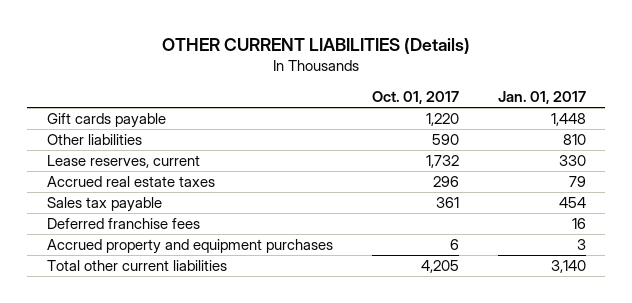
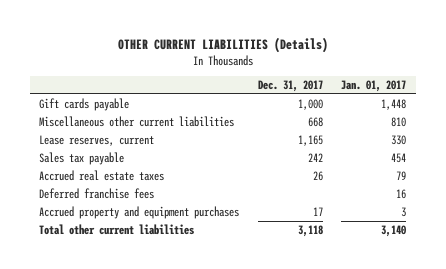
- | Oct. 01, 2017 | Jan. 01, 2017
+ | Dec. 31, 2017 | Jan. 01, 2017
- Other liabilities | 590 | 810
+ Miscellaneous other current liabilities | 668 | 810
moved down: Accrued real estate taxes | 26 | 79

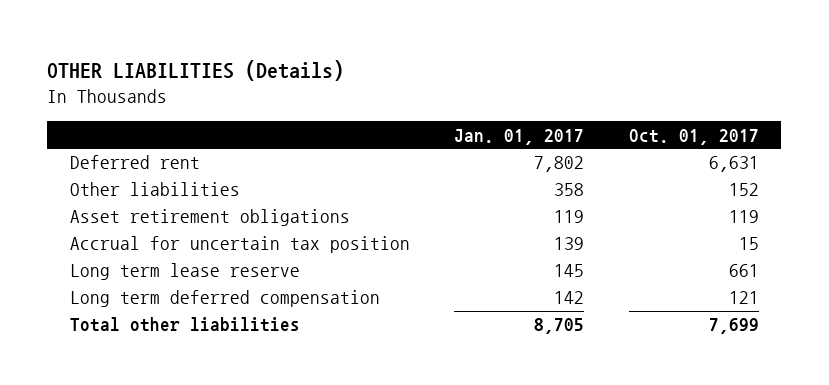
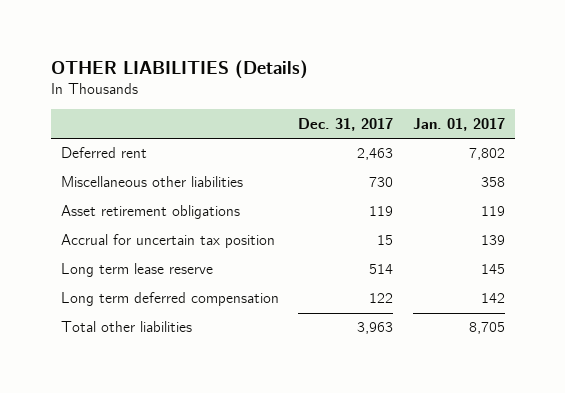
- | Jan. 01, 2017 | Oct. 01, 2017
+ | Dec. 31, 2017 | Jan. 01, 2017
- Other liabilities | 358 | 152
+ Miscellaneous other liabilities | 730 | 358

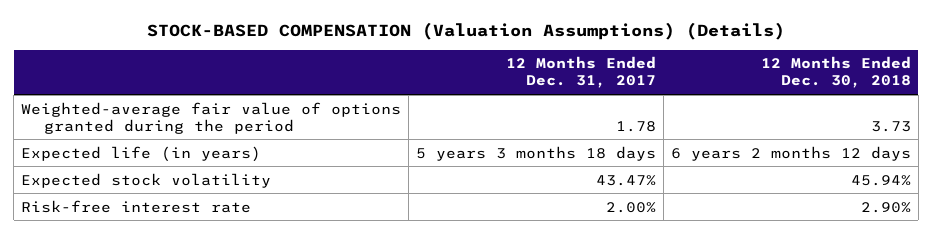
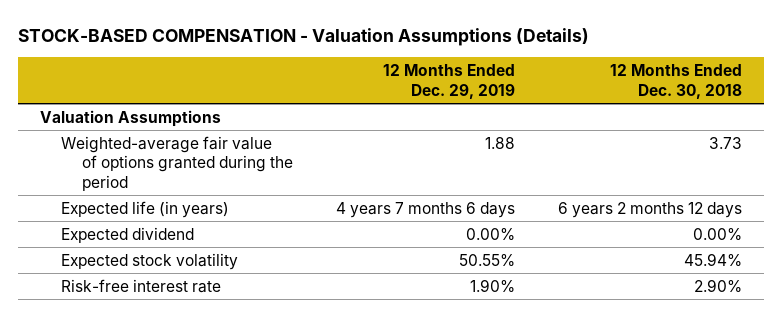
- STOCK-BASED COMPENSATION (Valuation Assumptions) (Details)
+ STOCK-BASED COMPENSATION - Valuation Assumptions (Details)
- | 12 Months Ended Dec. 31, 2017 | 12 Months Ended Dec. 30, 2018
+ | 12 Months Ended Dec. 29, 2019 | 12 Months Ended Dec. 30, 2018
+ Valuation Assumptions
+ Expected dividend | 0.00% | 0.00%

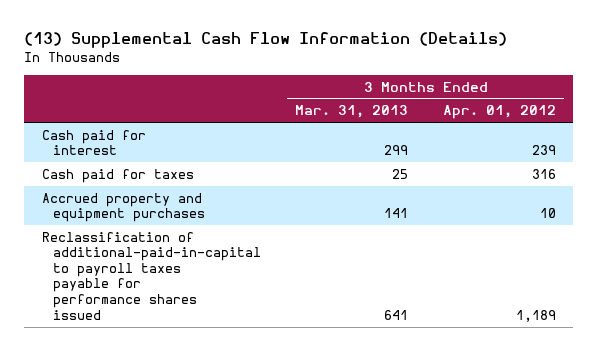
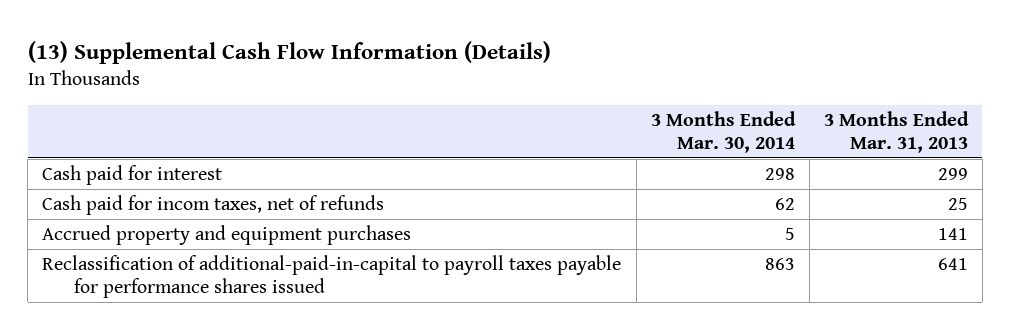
- | 3 Months Ended Mar. 31, 2013 | 3 Months Ended Apr. 01, 2012
+ | 3 Months Ended Mar. 30, 2014 | 3 Months Ended Mar. 31, 2013
- Cash paid for taxes | 25 | 316
+ Cash paid for incom taxes, net of refunds | 62 | 25

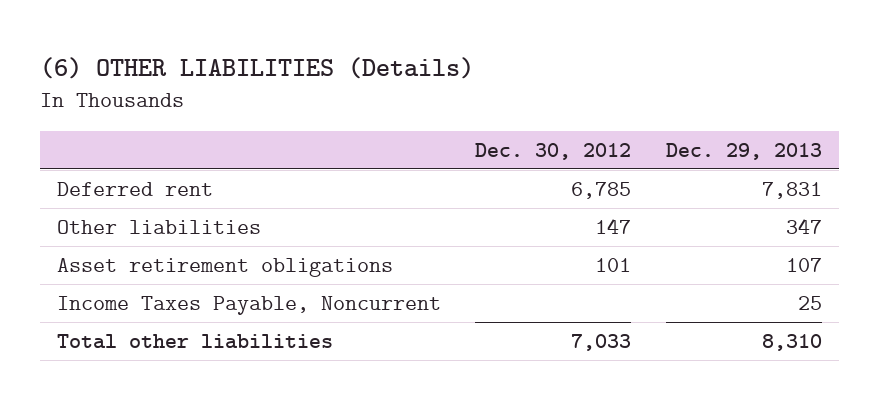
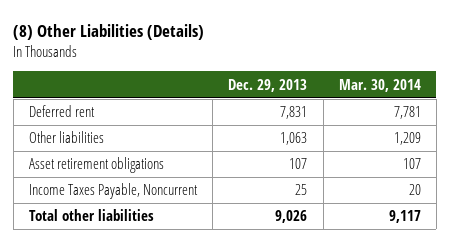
- (6) OTHER LIABILITIES (Details)
+ (8) Other Liabilities (Details)
- | Dec. 30, 2012 | Dec. 29, 2013
+ | Dec. 29, 2013 | Mar. 30, 2014
- Other liabilities | 147 | 347
+ Other liabilities | 1,063 | 1,209
- Total other liabilities | 7,033 | 8,310
+ Total other liabilities | 9,026 | 9,117

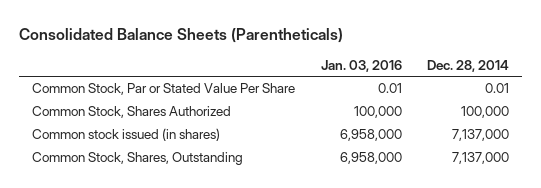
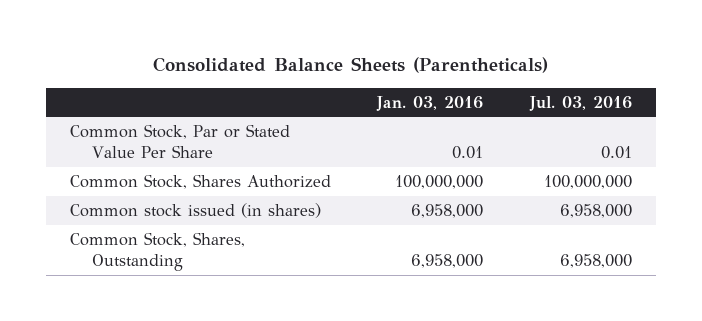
- | Jan. 03, 2016 | Dec. 28, 2014
+ | Jan. 03, 2016 | Jul. 03, 2016
- Common Stock, Shares Authorized | 100,000 | 100,000
+ Common Stock, Shares Authorized | 100,000,000 | 100,000,000

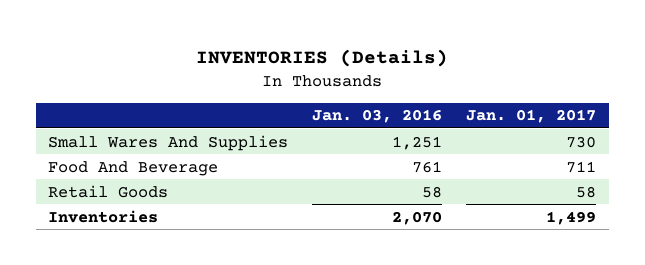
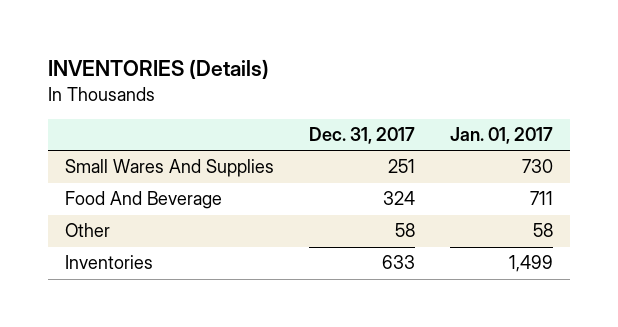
- | Jan. 03, 2016 | Jan. 01, 2017
+ | Dec. 31, 2017 | Jan. 01, 2017
- Retail Goods | 58 | 58
+ Other | 58 | 58

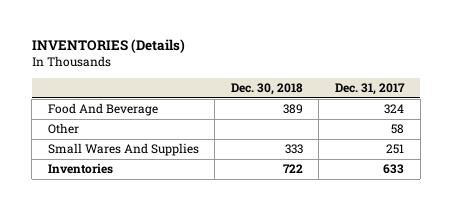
- | Dec. 31, 2017 | Jan. 01, 2017
+ | Dec. 30, 2018 | Dec. 31, 2017
moved down: Small Wares And Supplies | 333 | 251

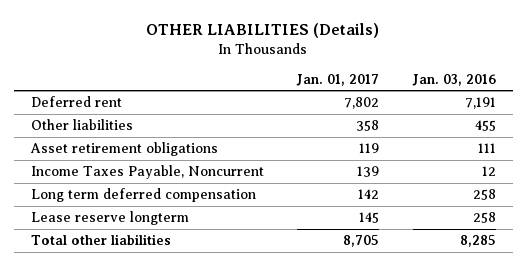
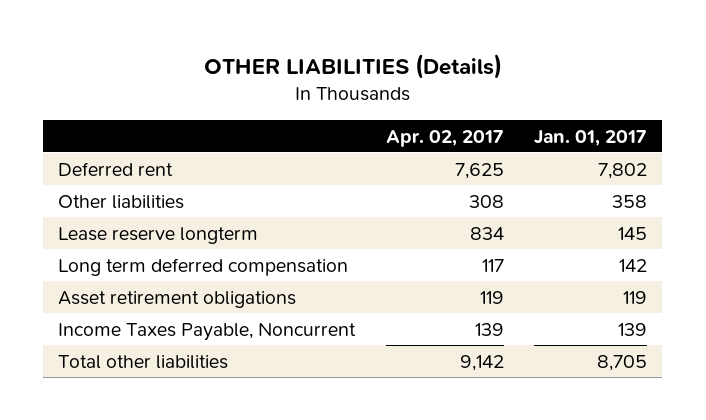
- | Jan. 01, 2017 | Jan. 03, 2016
+ | Apr. 02, 2017 | Jan. 01, 2017
moved up: Lease reserve longterm | 834 | 145
moved up: Long term deferred compensation | 117 | 142

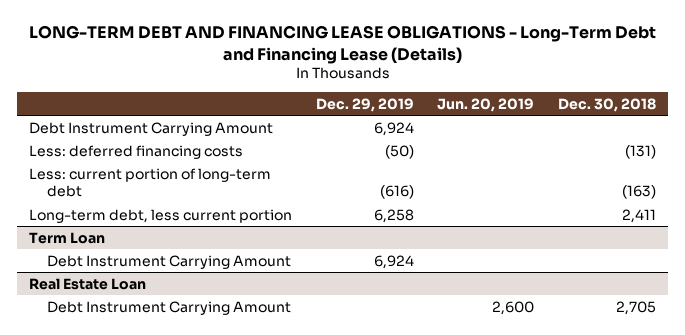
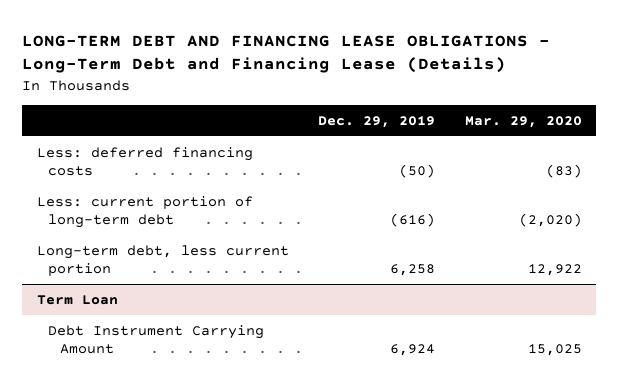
- | Dec. 29, 2019 | Jun. 20, 2019 | Dec. 30, 2018
+ | Dec. 29, 2019 | Mar. 29, 2020
- Debt Instrument Carrying Amount | 6,924 | |
- Real Estate Loan
- Debt Instrument Carrying Amount | | 2,600 | 2,705

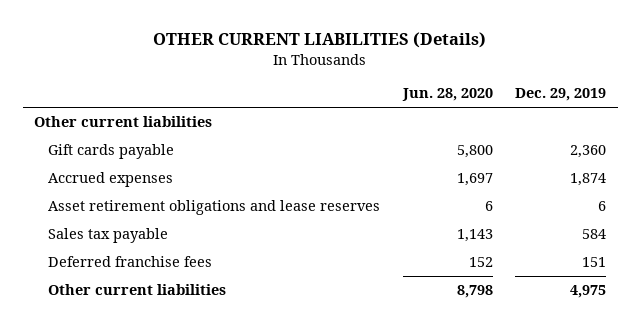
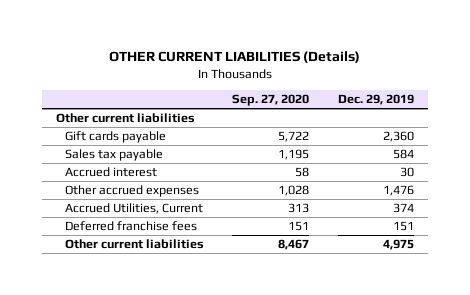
- | Jun. 28, 2020 | Dec. 29, 2019
+ | Sep. 27, 2020 | Dec. 29, 2019
- Accrued expenses | 1,697 | 1,874
- Asset retirement obligations and lease reserves | 6 | 6
+ Accrued interest | 58 | 30
+ Other accrued expenses | 1,028 | 1,476
+ Accrued Utilities, Current | 313 | 374

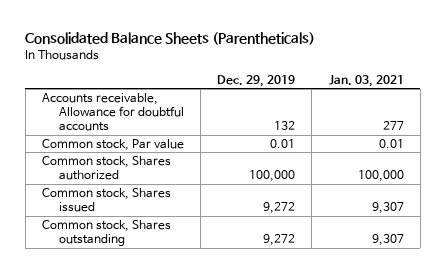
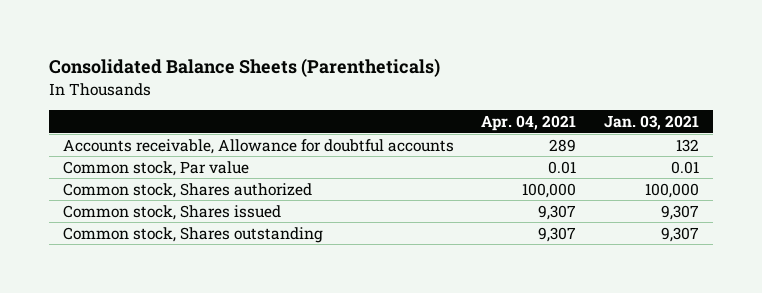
- | Dec. 29, 2019 | Jan. 03, 2021
+ | Apr. 04, 2021 | Jan. 03, 2021
- Accounts receivable, Allowance for doubtful accounts | 132 | 277
+ Accounts receivable, Allowance for doubtful accounts | 289 | 132

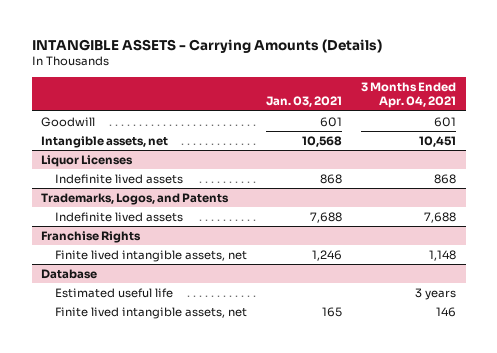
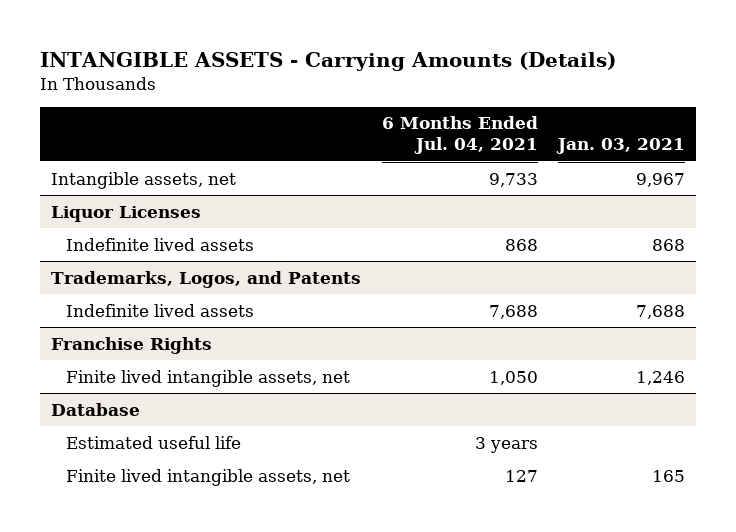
- | Jan. 03, 2021 | 3 Months Ended Apr. 04, 2021
+ | 6 Months Ended Jul. 04, 2021 | Jan. 03, 2021
- Goodwill | 601 | 601
- Intangible assets, net | 10,568 | 10,451
+ Intangible assets, net | 9,733 | 9,967

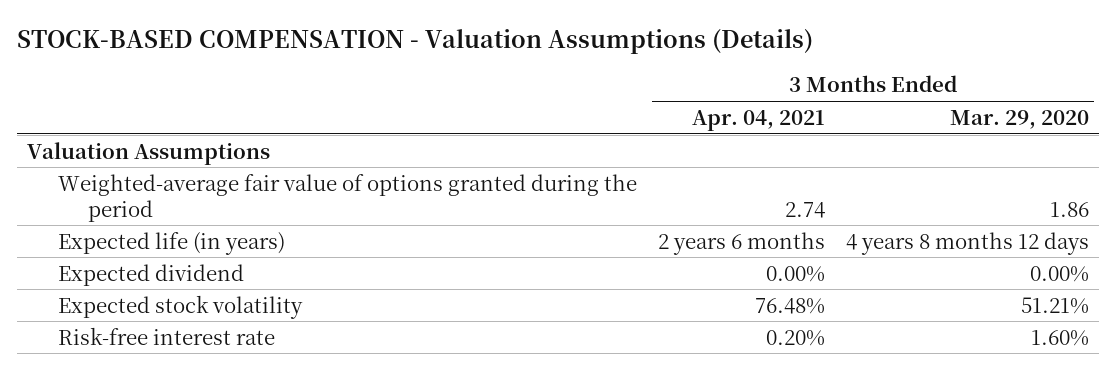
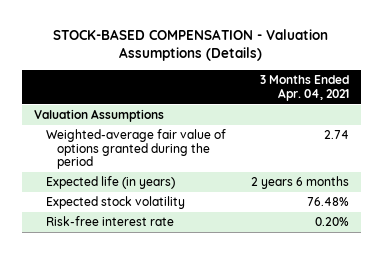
- | 3 Months Ended Apr. 04, 2021 | 3 Months Ended Mar. 29, 2020
+ | 3 Months Ended Apr. 04, 2021
- Expected dividend | 0.00% | 0.00%

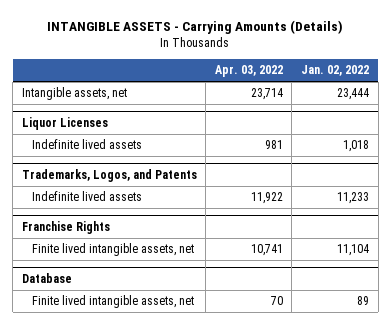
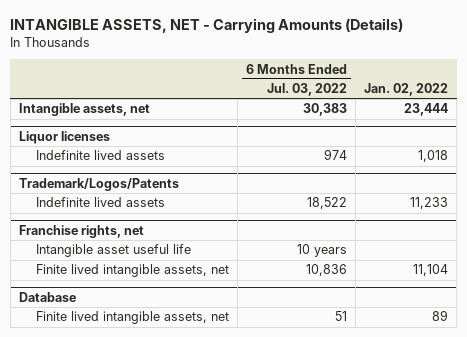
- INTANGIBLE ASSETS - Carrying Amounts (Details)
+ INTANGIBLE ASSETS, NET - Carrying Amounts (Details)
- | Apr. 03, 2022 | Jan. 02, 2022
+ | 6 Months Ended Jul. 03, 2022 | Jan. 02, 2022
- Liquor Licenses
+ Liquor licenses
- Trademarks, Logos, and Patents
+ Trademark/Logos/Patents
- Franchise Rights
+ Franchise rights, net
+ Intangible asset useful life | 10 years |

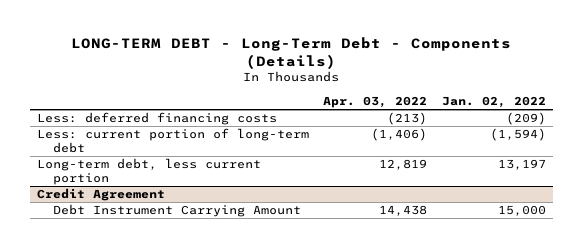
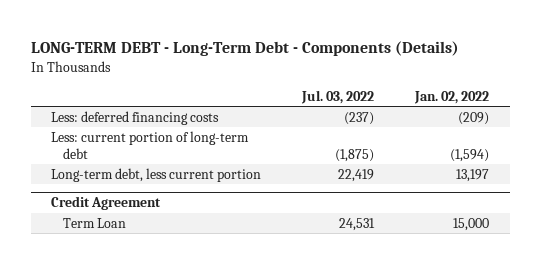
- | Apr. 03, 2022 | Jan. 02, 2022
+ | Jul. 03, 2022 | Jan. 02, 2022
@ Credit Agreement
- Debt Instrument Carrying Amount | 14,438 | 15,000
+ Term Loan | 24,531 | 15,000

